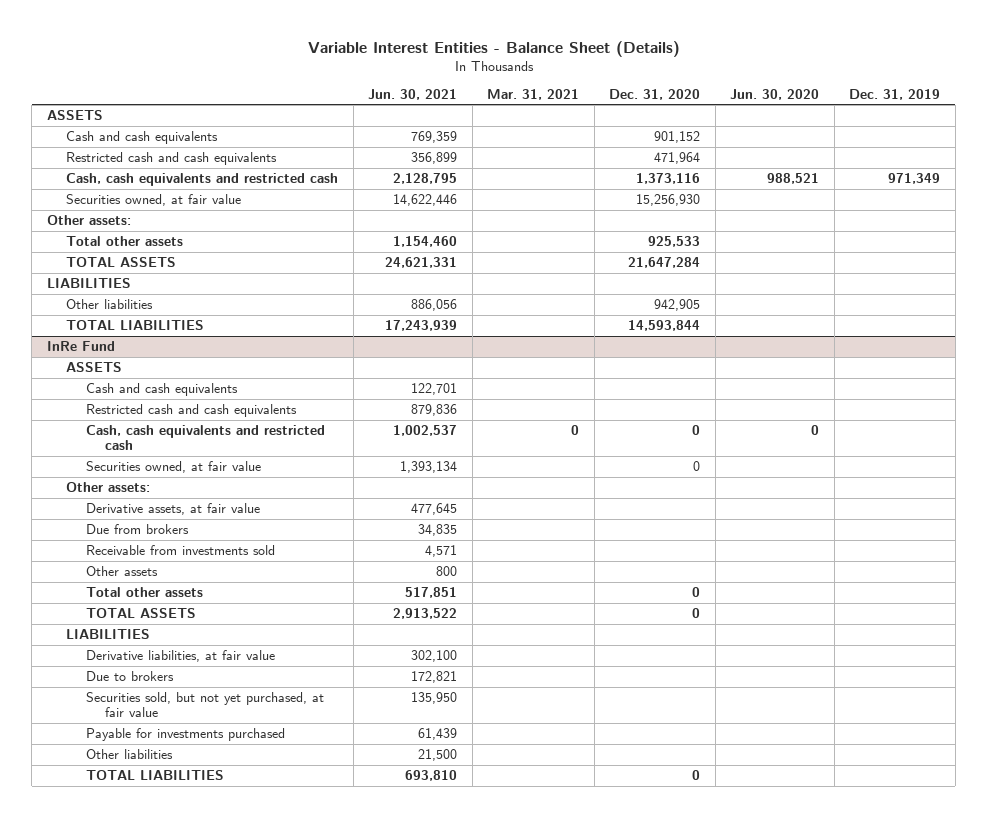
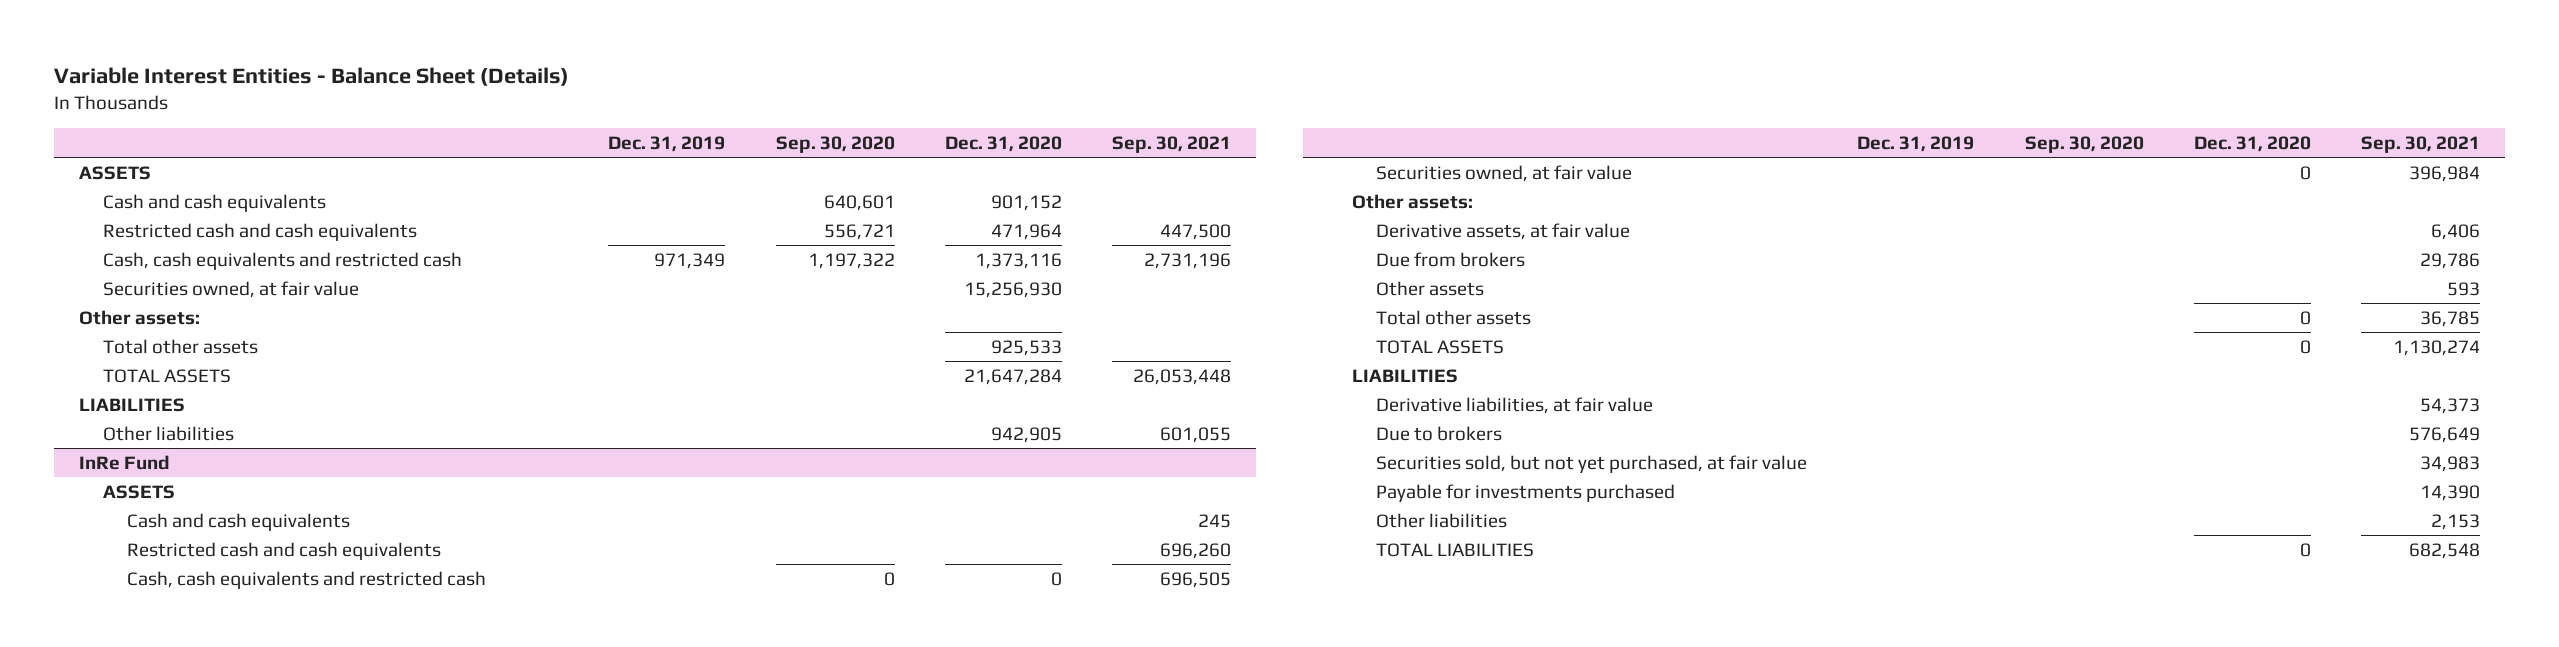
- | Jun. 30, 2021 | Mar. 31, 2021 | Dec. 31, 2020 | Jun. 30, 2020 | Dec. 31, 2019
+ | Dec. 31, 2019 | Sep. 30, 2020 | Dec. 31, 2020 | Sep. 30, 2021
- TOTAL LIABILITIES | 17,243,939 | | 14,593,844 | |
@ InRe Fund
- Receivable from investments sold | 4,571 | | | |

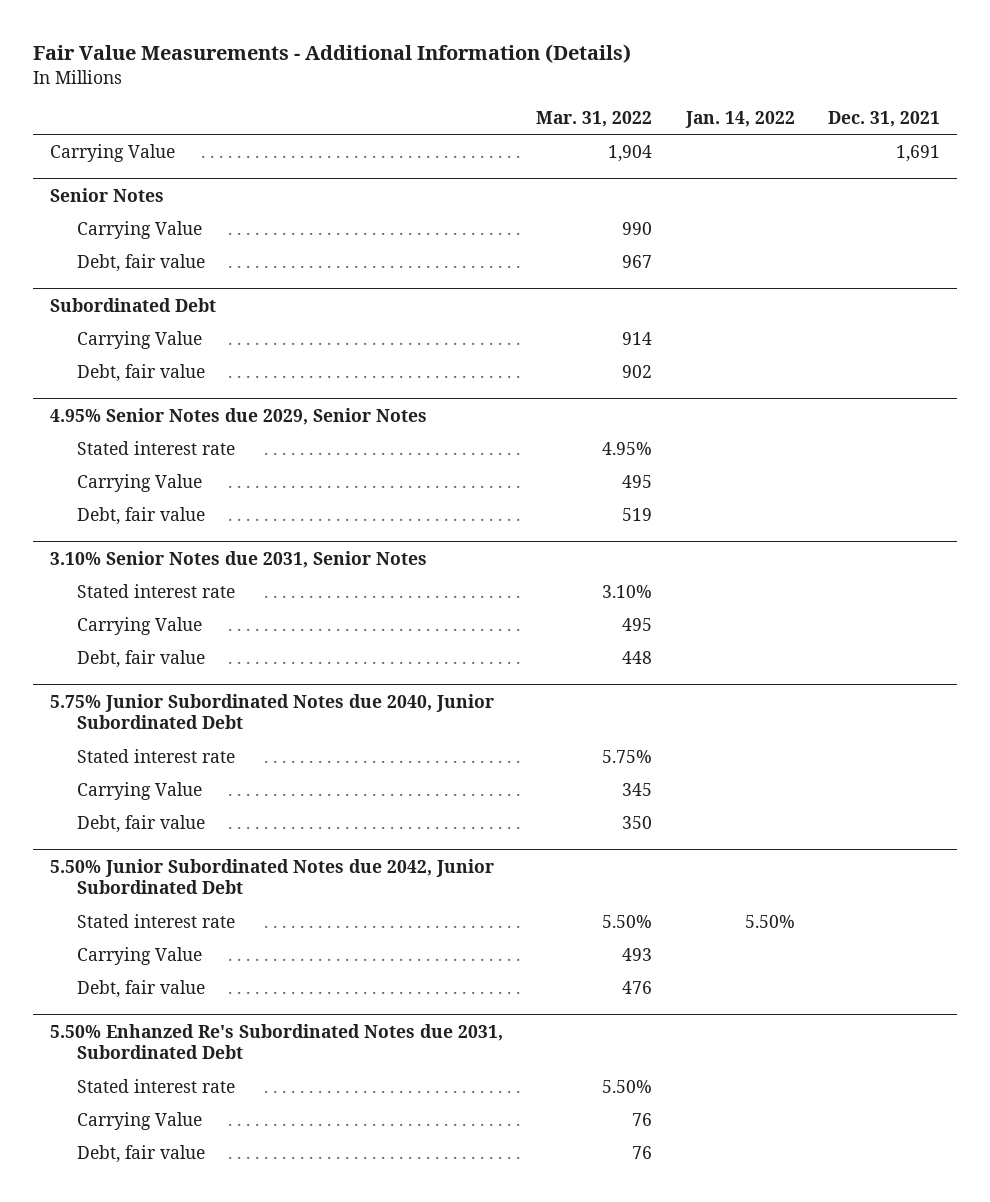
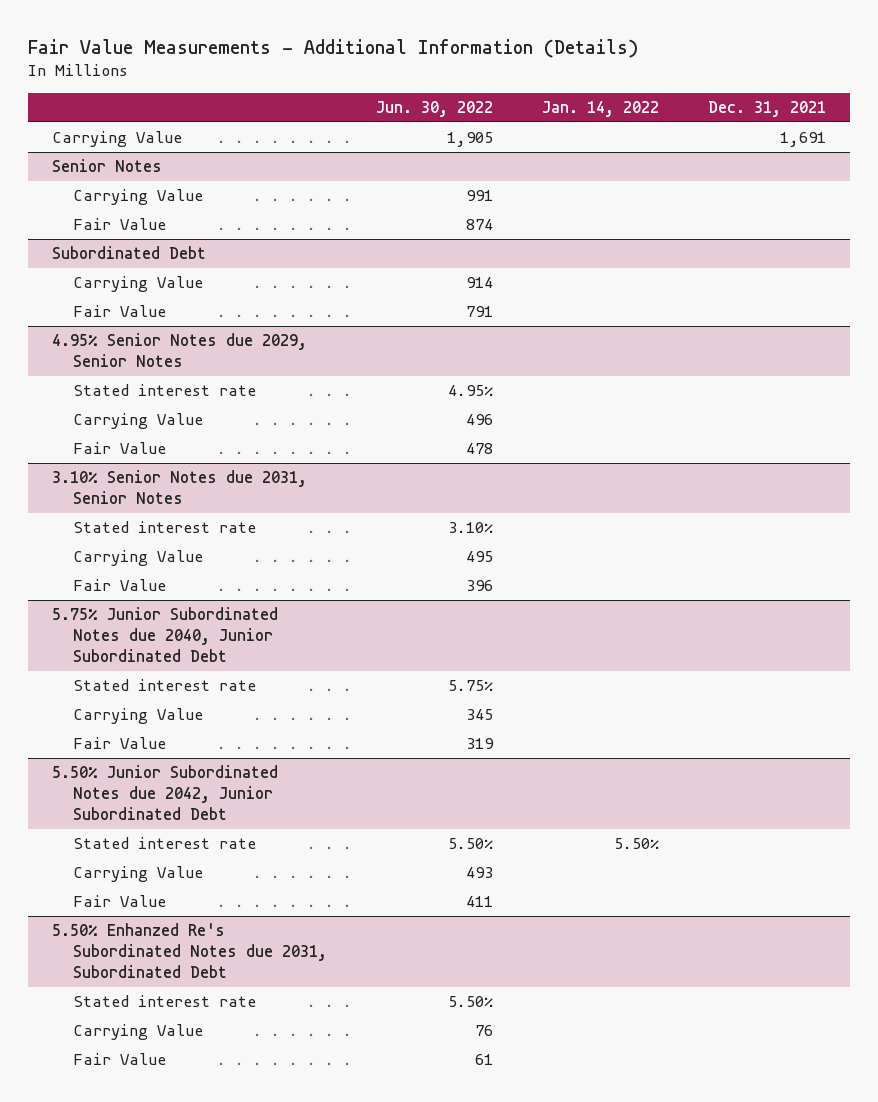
- | Mar. 31, 2022 | Jan. 14, 2022 | Dec. 31, 2021
+ | Jun. 30, 2022 | Jan. 14, 2022 | Dec. 31, 2021
@ Senior Notes
- Debt, fair value | 967 | |
+ Fair Value | 874 | |
@ Subordinated Debt
- Debt, fair value | 902 | |
+ Fair Value | 791 | |
@ 4.95% Senior Notes due 2029, Senior Notes
- Debt, fair value | 519 | |
+ Fair Value | 478 | |
@ 3.10% Senior Notes due 2031, Senior Notes
- Debt, fair value | 448 | |
+ Fair Value | 396 | |
@ 5.75% Junior Subordinated Notes due 2040, Junior Subordinated Debt
- Debt, fair value | 350 | |
+ Fair Value | 319 | |
@ 5.50% Junior Subordinated Notes due 2042, Junior Subordinated Debt
- Debt, fair value | 476 | |
+ Fair Value | 411 | |
@ 5.50% Enhanzed Re's Subordinated Notes due 2031, Subordinated Debt
- Debt, fair value | 76 | |
+ Fair Value | 61 | |

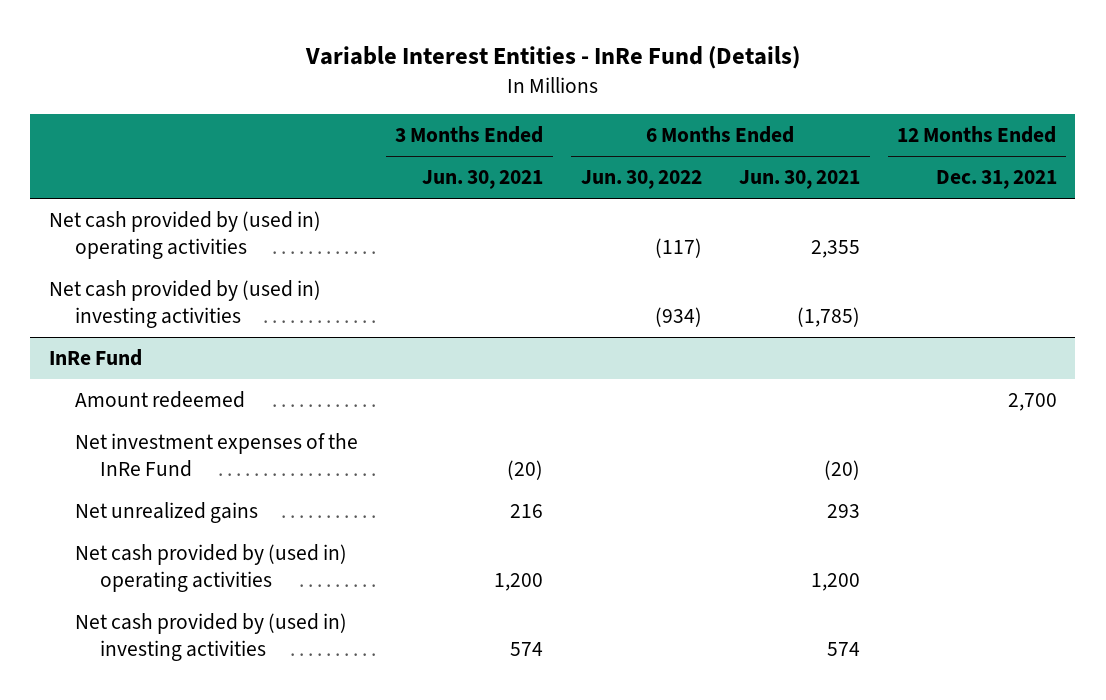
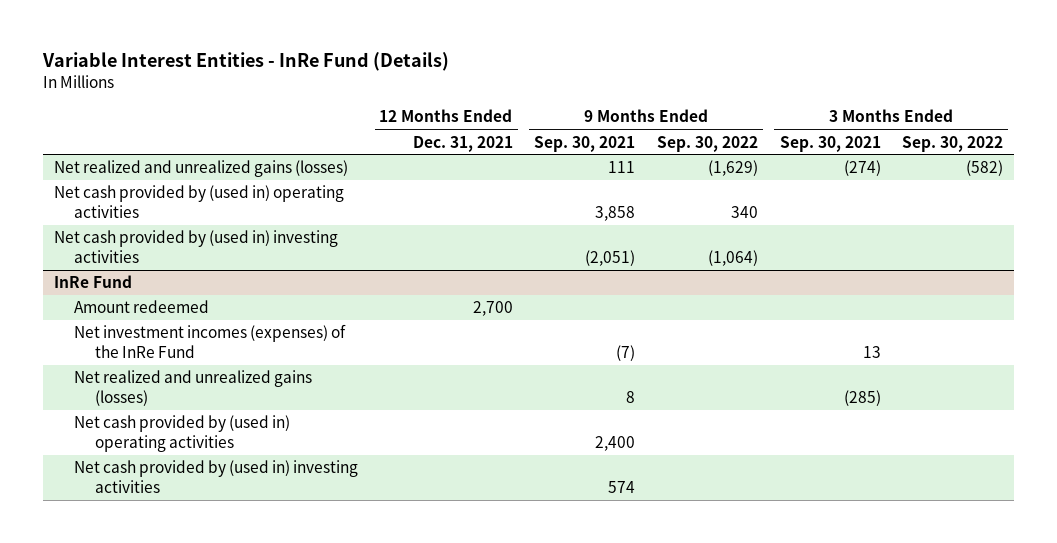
- | 3 Months Ended Jun. 30, 2021 | 6 Months Ended Jun. 30, 2022 | 6 Months Ended Jun. 30, 2021 | 12 Months Ended Dec. 31, 2021
+ | 12 Months Ended Dec. 31, 2021 | 9 Months Ended Sep. 30, 2021 | 9 Months Ended Sep. 30, 2022 | 3 Months Ended Sep. 30, 2021 | 3 Months Ended Sep. 30, 2022
+ Net realized and unrealized gains (losses) | | 111 | (1,629) | (274) | (582)
@ InRe Fund
- Net investment expenses of the InRe Fund | (20) | | (20) |
- Net unrealized gains | 216 | | 293 |
+ Net investment incomes (expenses) of the InRe Fund | | (7) | | 13 |
+ Net realized and unrealized gains (losses) | | 8 | | (285) |

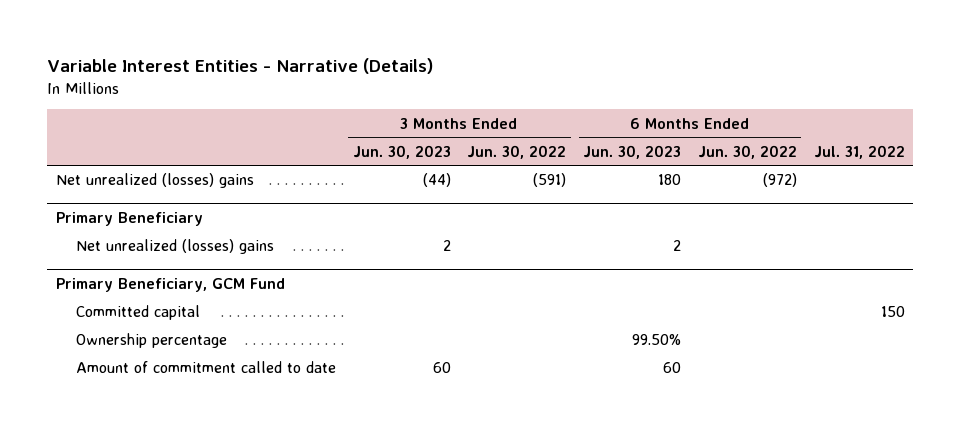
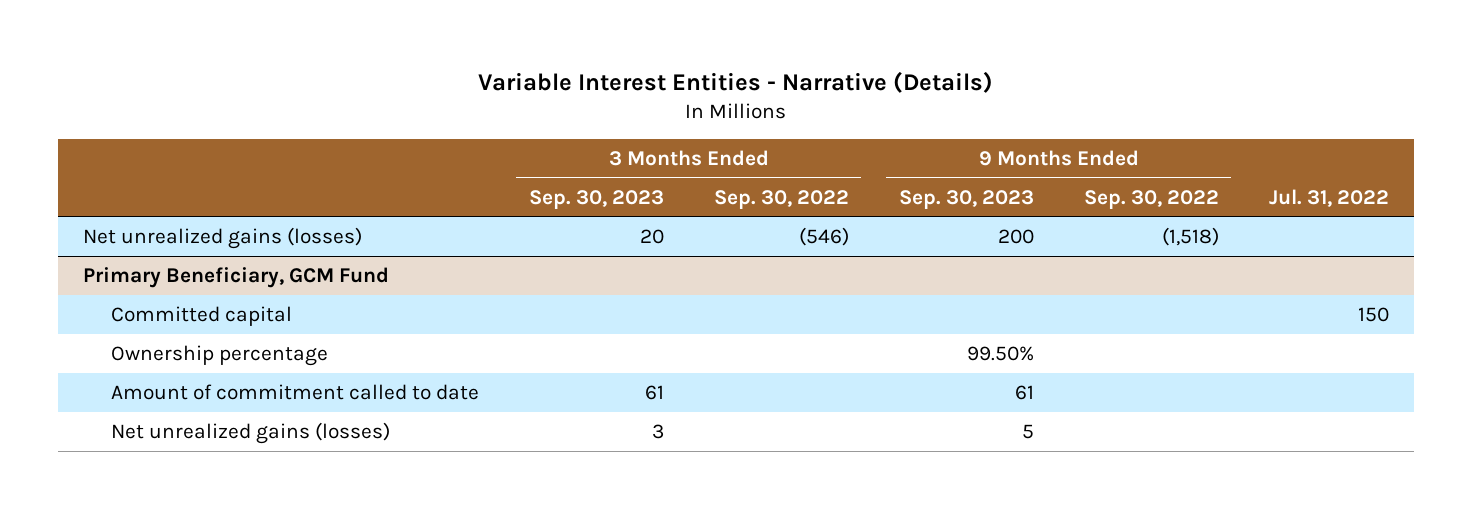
- | 3 Months Ended Jun. 30, 2023 | 3 Months Ended Jun. 30, 2022 | 6 Months Ended Jun. 30, 2023 | 6 Months Ended Jun. 30, 2022 | Jul. 31, 2022
+ | 3 Months Ended Sep. 30, 2023 | 3 Months Ended Sep. 30, 2022 | 9 Months Ended Sep. 30, 2023 | 9 Months Ended Sep. 30, 2022 | Jul. 31, 2022
- Net unrealized (losses) gains | (44) | (591) | 180 | (972) |
- Primary Beneficiary
- Net unrealized (losses) gains | 2 | | 2 | |
+ Net unrealized gains (losses) | 20 | (546) | 200 | (1,518) |
@ Primary Beneficiary, GCM Fund
+ Net unrealized gains (losses) | 3 | | 5 | |

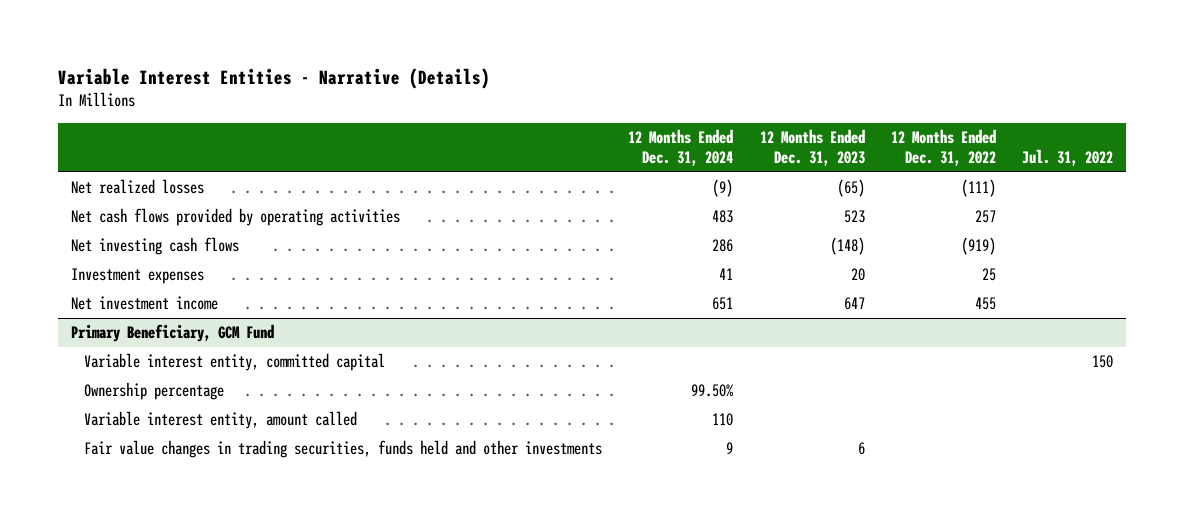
- | 3 Months Ended Sep. 30, 2023 | 3 Months Ended Sep. 30, 2022 | 9 Months Ended Sep. 30, 2023 | 9 Months Ended Sep. 30, 2022 | Jul. 31, 2022
+ | 12 Months Ended Dec. 31, 2024 | 12 Months Ended Dec. 31, 2023 | 12 Months Ended Dec. 31, 2022 | Jul. 31, 2022
- Net unrealized gains (losses) | 20 | (546) | 200 | (1,518) |
+ Net realized losses | (9) | (65) | (111) |
+ Net cash flows provided by operating activities | 483 | 523 | 257 |
+ Net investing cash flows | 286 | (148) | (919) |
+ Investment expenses | 41 | 20 | 25 |
+ Net investment income | 651 | 647 | 455 |
@ Primary Beneficiary, GCM Fund
- Committed capital | | | | | 150
+ Variable interest entity, committed capital | | | | 150
- Amount of commitment called to date | 61 | | 61 | |
- Net unrealized gains (losses) | 3 | | 5 | |
+ Variable interest entity, amount called | 110 | | |
+ Fair value changes in trading securities, funds held and other investments | 9 | 6 | |

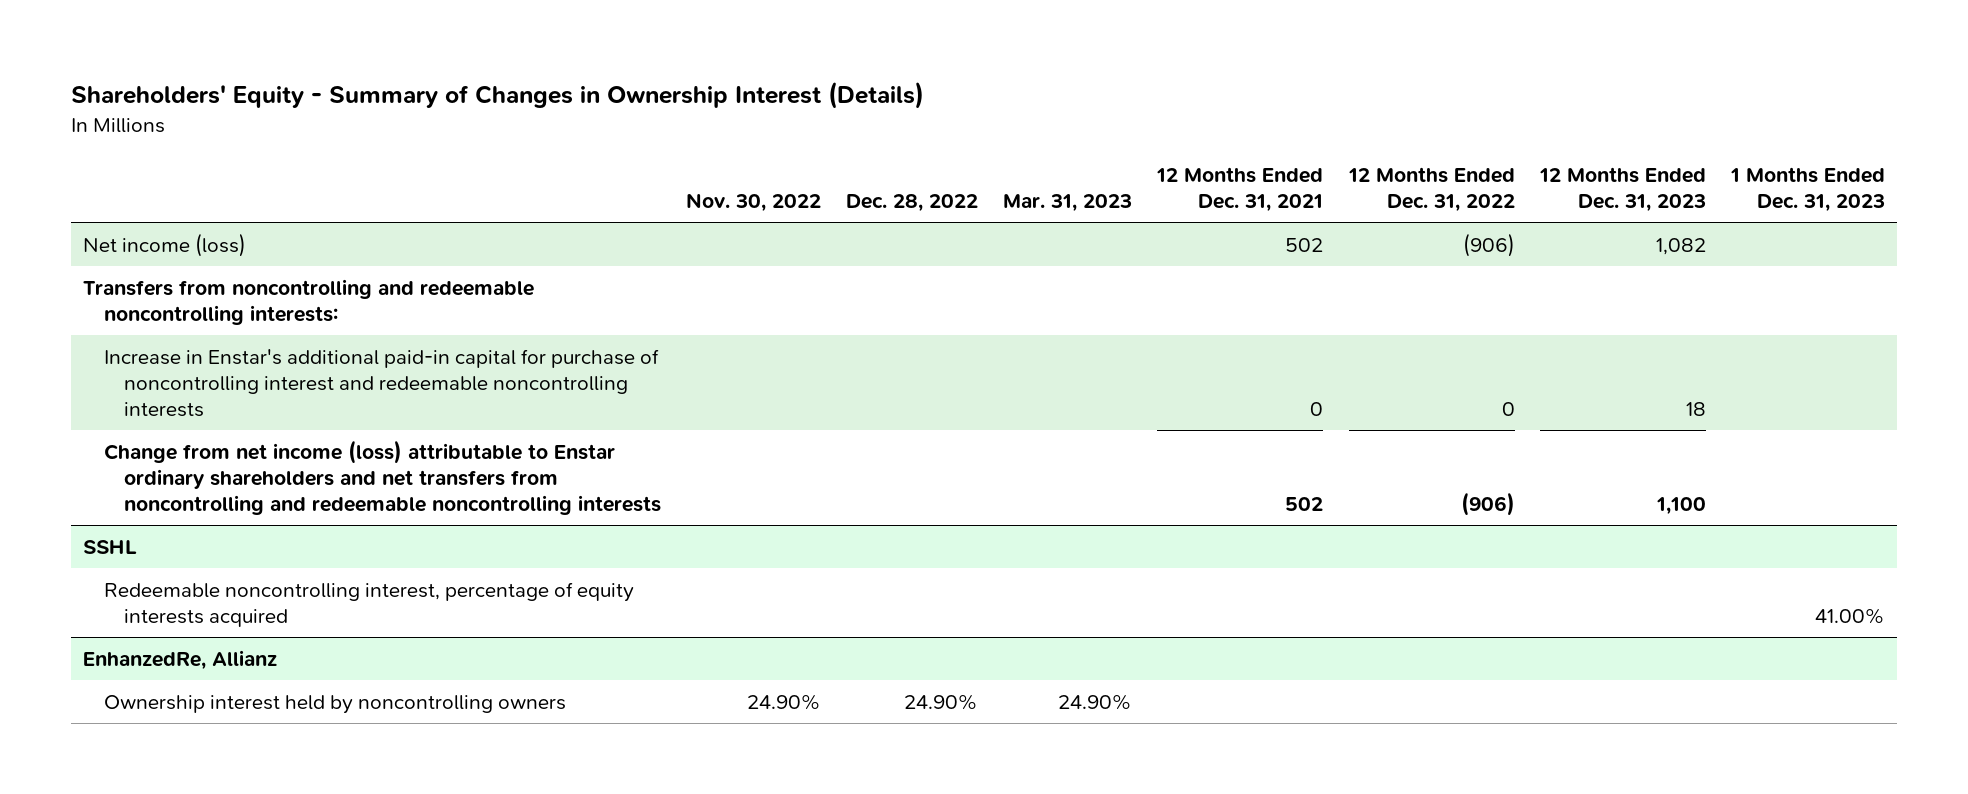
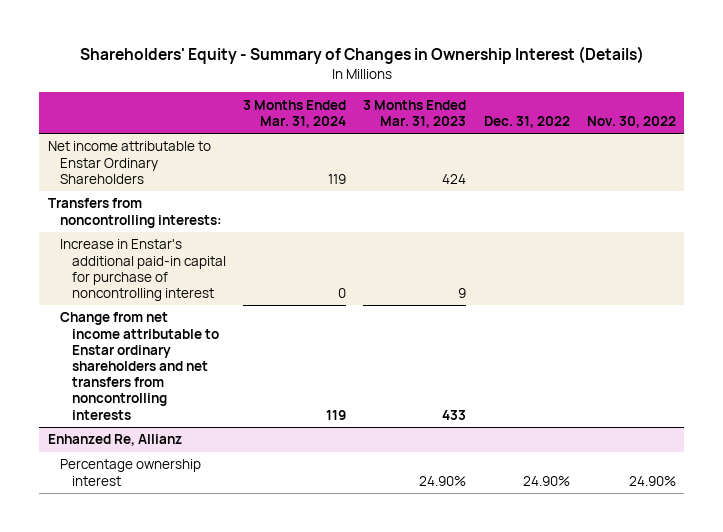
- | Nov. 30, 2022 | Dec. 28, 2022 | Mar. 31, 2023 | 12 Months Ended Dec. 31, 2021 | 12 Months Ended Dec. 31, 2022 | 12 Months Ended Dec. 31, 2023 | 1 Months Ended Dec. 31, 2023
+ | 3 Months Ended Mar. 31, 2024 | 3 Months Ended Mar. 31, 2023 | Dec. 31, 2022 | Nov. 30, 2022
- Net income (loss) | | | | 502 | (906) | 1,082 |
- Transfers from noncontrolling and redeemable noncontrolling interests:
- Increase in Enstar's additional paid-in capital for purchase of noncontrolling interest and redeemable noncontrolling interests | | | | 0 | 0 | 18 |
- Change from net income (loss) attributable to Enstar ordinary shareholders and net transfers from noncontrolling and redeemable noncontrolling interests | | | | 502 | (906) | 1,100 |
- SSHL
- Redeemable noncontrolling interest, percentage of equity interests acquired | | | | | | | 41.00%
- EnhanzedRe, Allianz
- Ownership interest held by noncontrolling owners | 24.90% | 24.90% | 24.90% | | | |
+ Net income attributable to Enstar Ordinary Shareholders | 119 | 424 | |
+ Transfers from noncontrolling interests:
+ Increase in Enstar's additional paid-in capital for purchase of noncontrolling interest | 0 | 9 | |
+ Change from net income attributable to Enstar ordinary shareholders and net transfers from noncontrolling interests | 119 | 433 | |
+ Enhanzed Re, Allianz
+ Percentage ownership interest | | 24.90% | 24.90% | 24.90%

